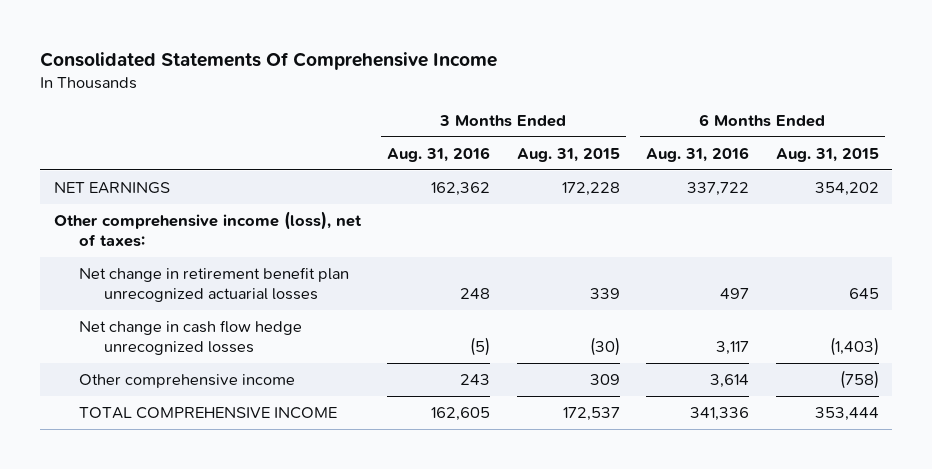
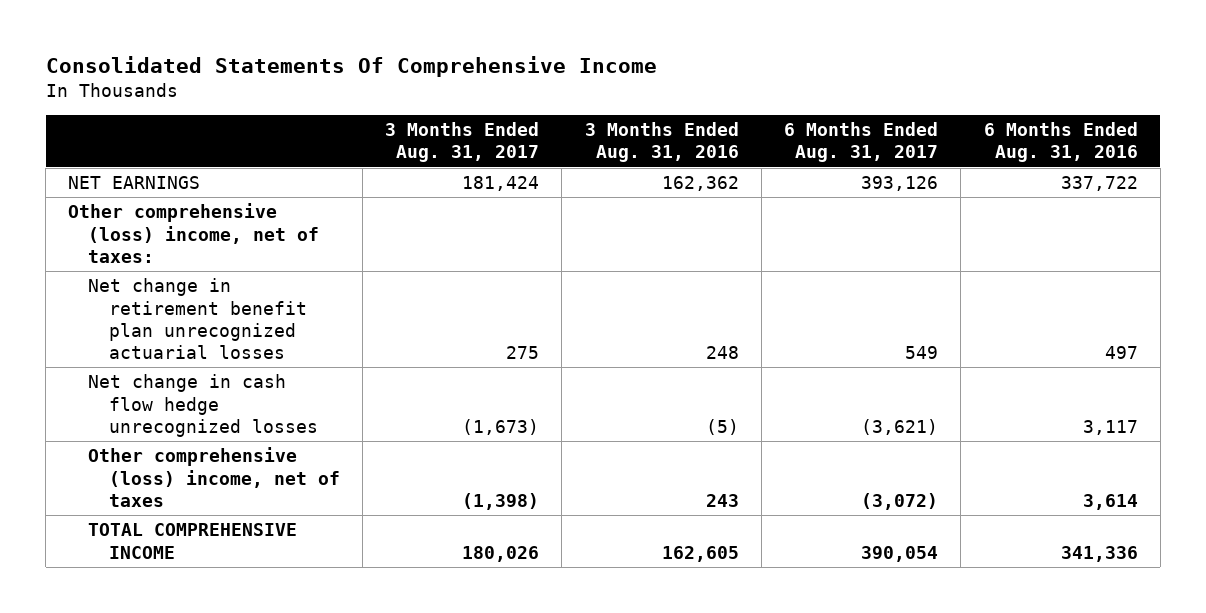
- | 3 Months Ended Aug. 31, 2016 | 3 Months Ended Aug. 31, 2015 | 6 Months Ended Aug. 31, 2016 | 6 Months Ended Aug. 31, 2015
+ | 3 Months Ended Aug. 31, 2017 | 3 Months Ended Aug. 31, 2016 | 6 Months Ended Aug. 31, 2017 | 6 Months Ended Aug. 31, 2016
- Other comprehensive income (loss), net of taxes:
+ Other comprehensive (loss) income, net of taxes:
- Other comprehensive income | 243 | 309 | 3,614 | (758)
+ Other comprehensive (loss) income, net of taxes | (1,398) | 243 | (3,072) | 3,614

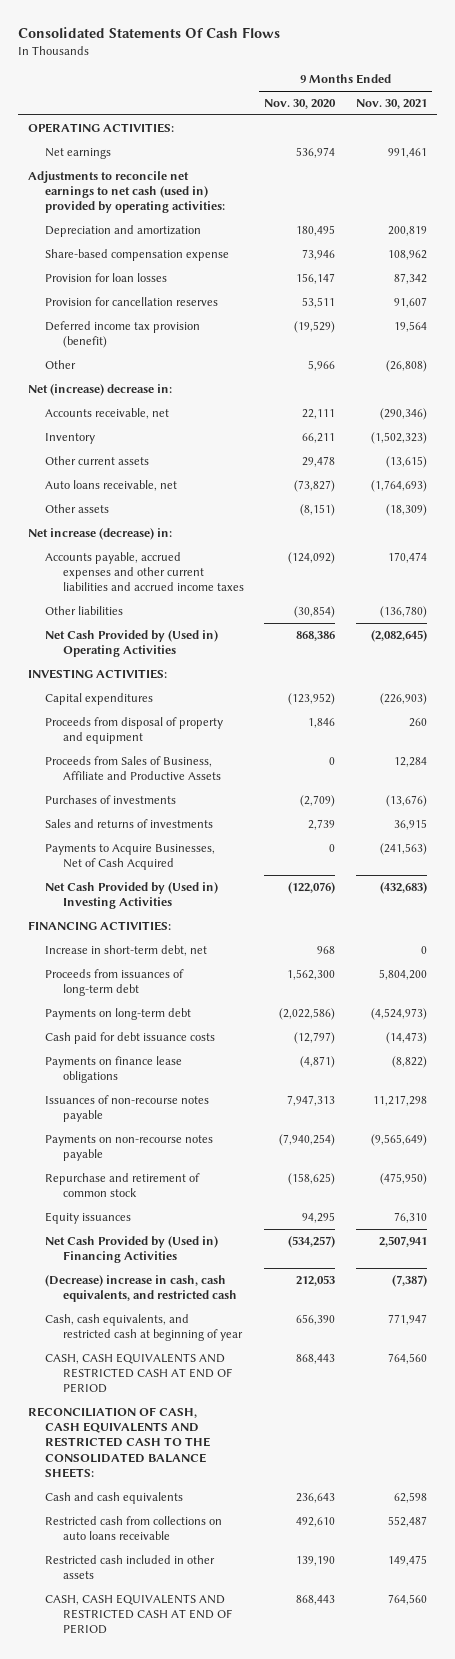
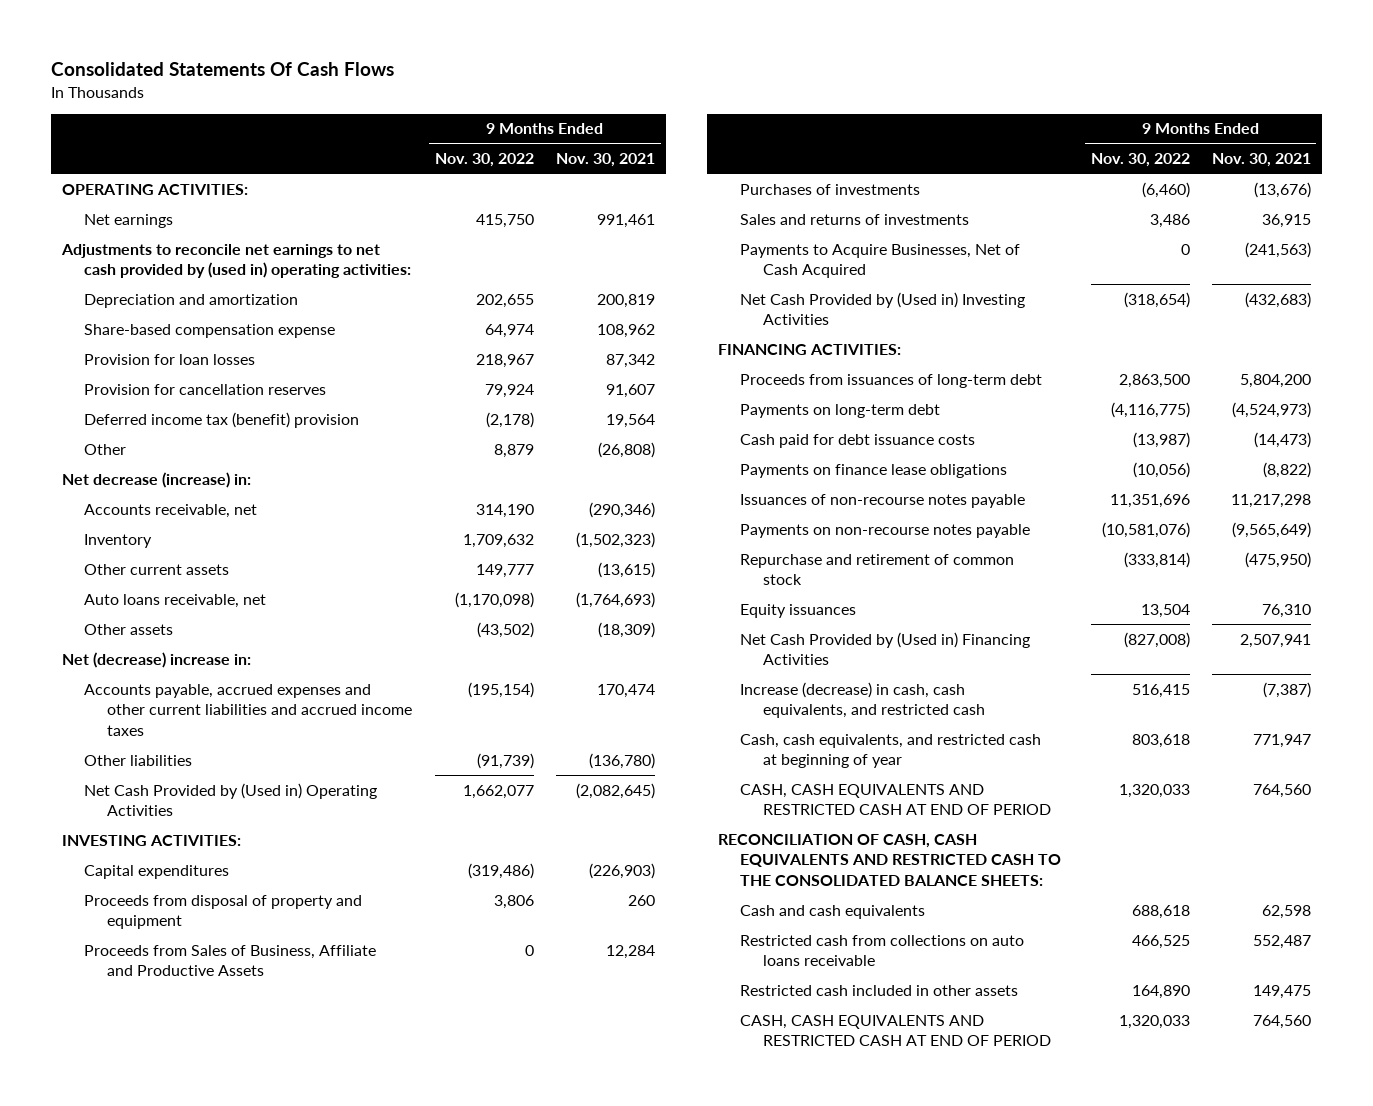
- | 9 Months Ended Nov. 30, 2020 | 9 Months Ended Nov. 30, 2021
+ | 9 Months Ended Nov. 30, 2022 | 9 Months Ended Nov. 30, 2021
- Adjustments to reconcile net earnings to net cash (used in) provided by operating activities:
+ Adjustments to reconcile net earnings to net cash provided by (used in) operating activities:
- Deferred income tax provision (benefit) | (19,529) | 19,564
+ Deferred income tax (benefit) provision | (2,178) | 19,564
- Net (increase) decrease in:
+ Net decrease (increase) in:
- Net increase (decrease) in:
+ Net (decrease) increase in:
- Increase in short-term debt, net | 968 | 0
- (Decrease) increase in cash, cash equivalents, and restricted cash | 212,053 | (7,387)
+ Increase (decrease) in cash, cash equivalents, and restricted cash | 516,415 | (7,387)

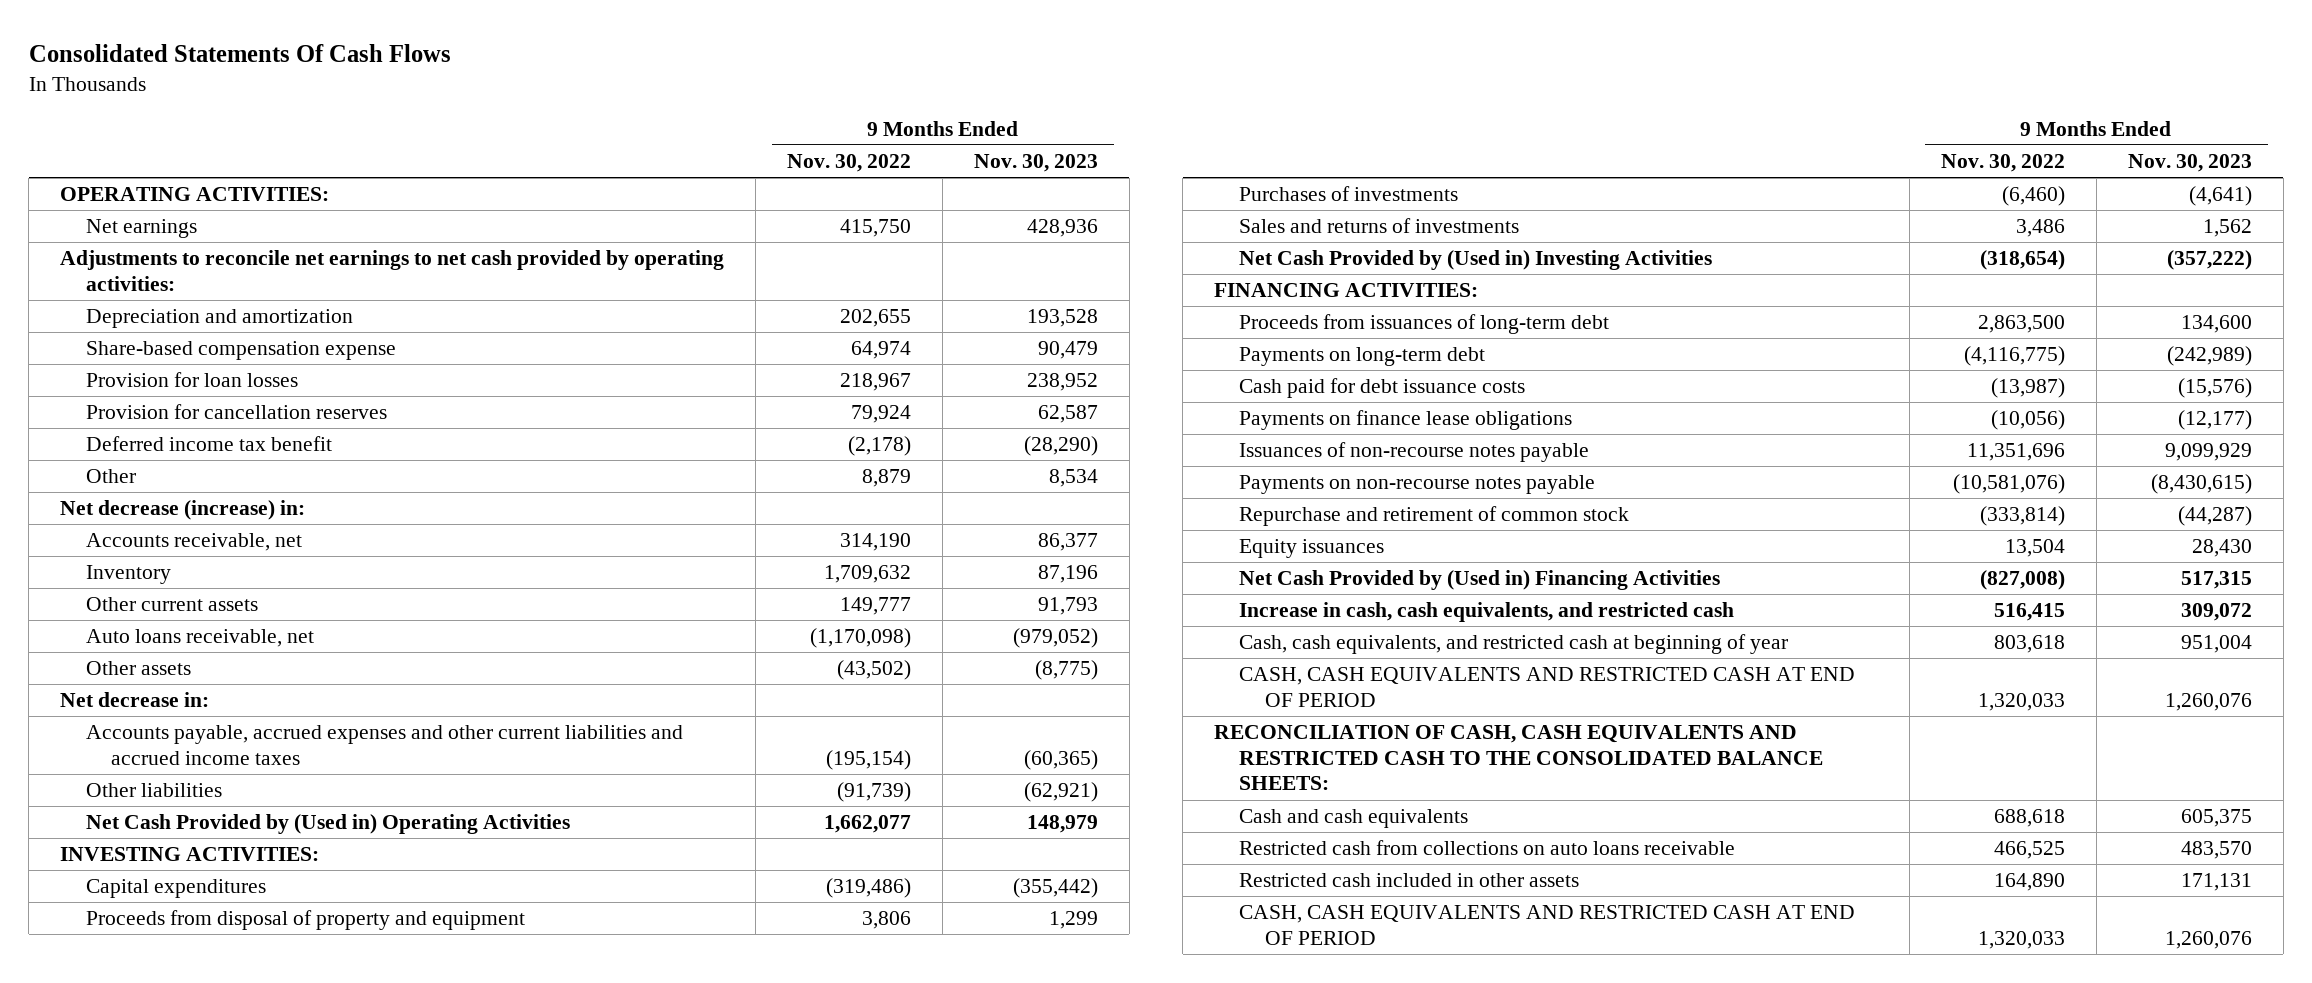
- | 9 Months Ended Nov. 30, 2022 | 9 Months Ended Nov. 30, 2021
+ | 9 Months Ended Nov. 30, 2022 | 9 Months Ended Nov. 30, 2023
- Adjustments to reconcile net earnings to net cash provided by (used in) operating activities:
+ Adjustments to reconcile net earnings to net cash provided by operating activities:
- Deferred income tax (benefit) provision | (2,178) | 19,564
+ Deferred income tax benefit | (2,178) | (28,290)
- Net (decrease) increase in:
+ Net decrease in:
- Proceeds from Sales of Business, Affiliate and Productive Assets | 0 | 12,284
- Payments to Acquire Businesses, Net of Cash Acquired | 0 | (241,563)
- Increase (decrease) in cash, cash equivalents, and restricted cash | 516,415 | (7,387)
+ Increase in cash, cash equivalents, and restricted cash | 516,415 | 309,072

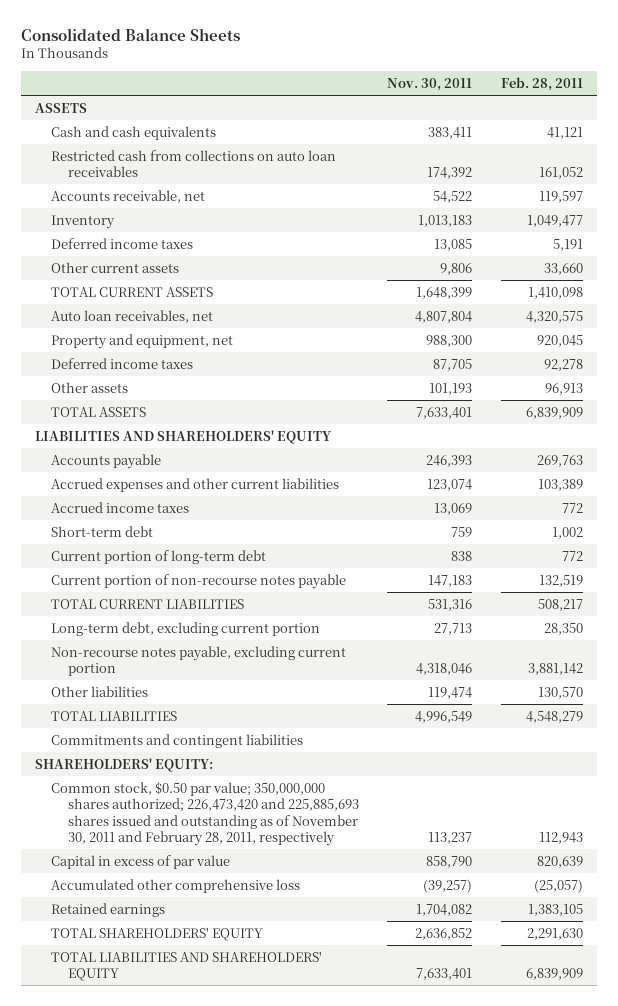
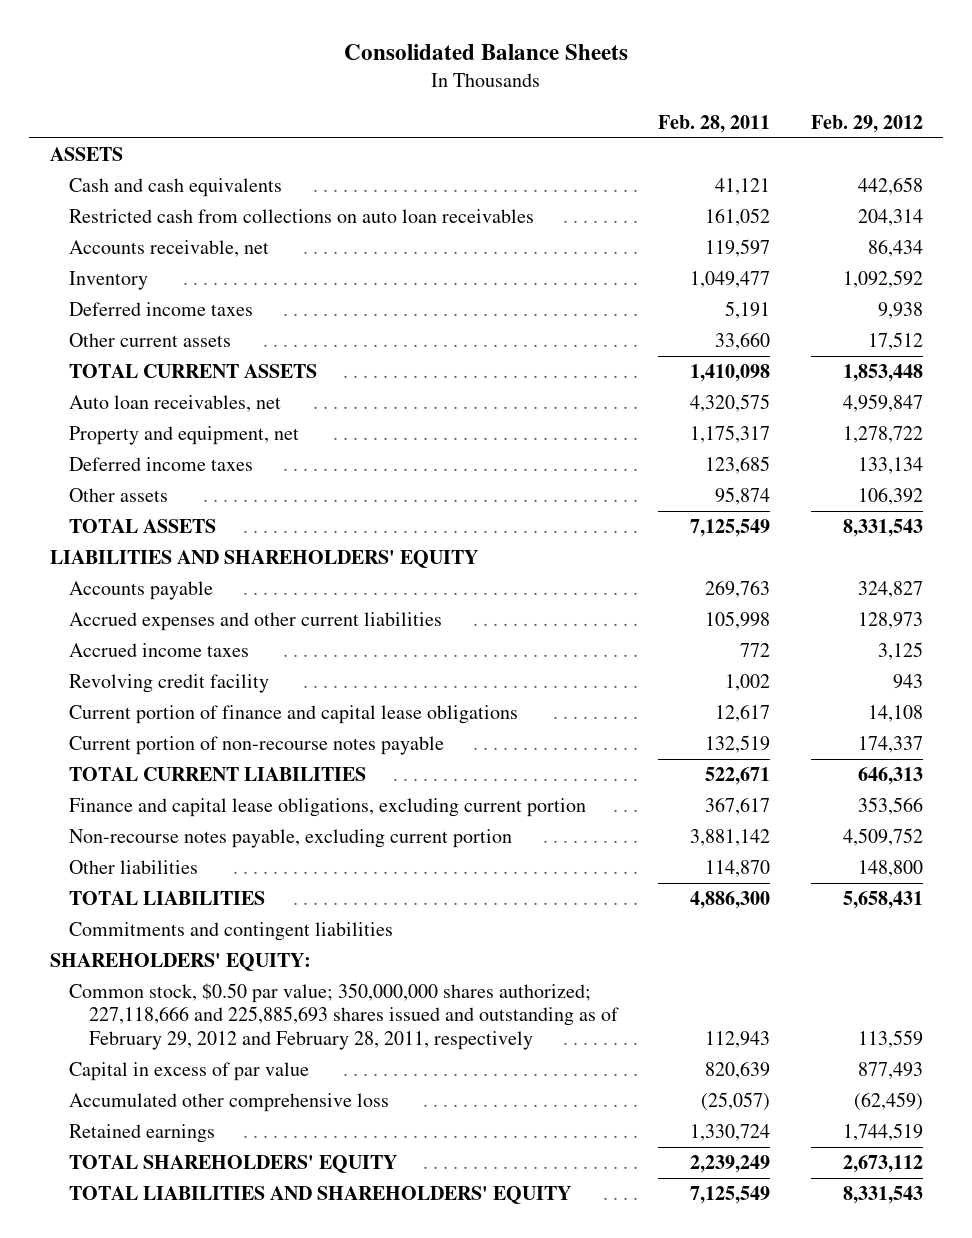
- | Nov. 30, 2011 | Feb. 28, 2011
+ | Feb. 28, 2011 | Feb. 29, 2012
- Property and equipment, net | 988,300 | 920,045
- Deferred income taxes | 87,705 | 92,278
- Other assets | 101,193 | 96,913
- TOTAL ASSETS | 7,633,401 | 6,839,909
+ Property and equipment, net | 1,175,317 | 1,278,722
+ Deferred income taxes | 123,685 | 133,134
+ Other assets | 95,874 | 106,392
+ TOTAL ASSETS | 7,125,549 | 8,331,543
- Accrued expenses and other current liabilities | 123,074 | 103,389
+ Accrued expenses and other current liabilities | 105,998 | 128,973
- Short-term debt | 759 | 1,002
- Current portion of long-term debt | 838 | 772
+ Revolving credit facility | 1,002 | 943
+ Current portion of finance and capital lease obligations | 12,617 | 14,108
- TOTAL CURRENT LIABILITIES | 531,316 | 508,217
- Long-term debt, excluding current portion | 27,713 | 28,350
+ TOTAL CURRENT LIABILITIES | 522,671 | 646,313
+ Finance and capital lease obligations, excluding current portion | 367,617 | 353,566
- Other liabilities | 119,474 | 130,570
- TOTAL LIABILITIES | 4,996,549 | 4,548,279
+ Other liabilities | 114,870 | 148,800
+ TOTAL LIABILITIES | 4,886,300 | 5,658,431
- Common stock, $0.50 par value; 350,000,000 shares authorized; 226,473,420 and 225,885,693 shares issued and outstanding as of November 30, 2011 and February 28, 2011, respectively | 113,237 | 112,943
+ Common stock, $0.50 par value; 350,000,000 shares authorized; 227,118,666 and 225,885,693 shares issued and outstanding as of February 29, 2012 and February 28, 2011, respectively | 112,943 | 113,559
- Retained earnings | 1,704,082 | 1,383,105
- TOTAL SHAREHOLDERS' EQUITY | 2,636,852 | 2,291,630
- TOTAL LIABILITIES AND SHAREHOLDERS' EQUITY | 7,633,401 | 6,839,909
+ Retained earnings | 1,330,724 | 1,744,519
+ TOTAL SHAREHOLDERS' EQUITY | 2,239,249 | 2,673,112
+ TOTAL LIABILITIES AND SHAREHOLDERS' EQUITY | 7,125,549 | 8,331,543

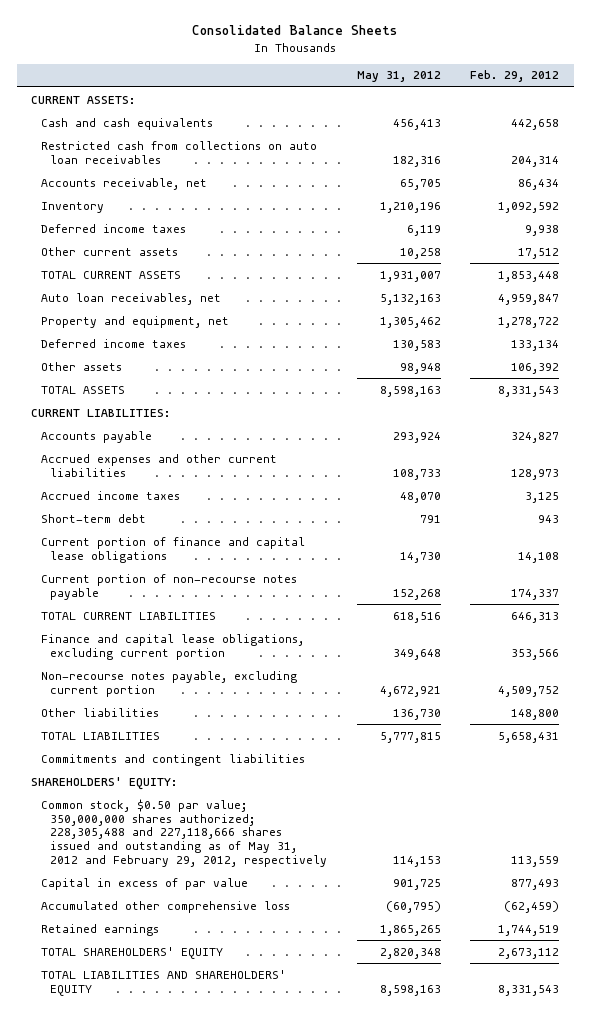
- | Feb. 28, 2011 | Feb. 29, 2012
+ | May 31, 2012 | Feb. 29, 2012
- ASSETS
+ CURRENT ASSETS:
- LIABILITIES AND SHAREHOLDERS' EQUITY
+ CURRENT LIABILITIES:
- Revolving credit facility | 1,002 | 943
+ Short-term debt | 791 | 943
- Common stock, $0.50 par value; 350,000,000 shares authorized; 227,118,666 and 225,885,693 shares issued and outstanding as of February 29, 2012 and February 28, 2011, respectively | 112,943 | 113,559
+ Common stock, $0.50 par value; 350,000,000 shares authorized; 228,305,488 and 227,118,666 shares issued and outstanding as of May 31, 2012 and February 29, 2012, respectively | 114,153 | 113,559

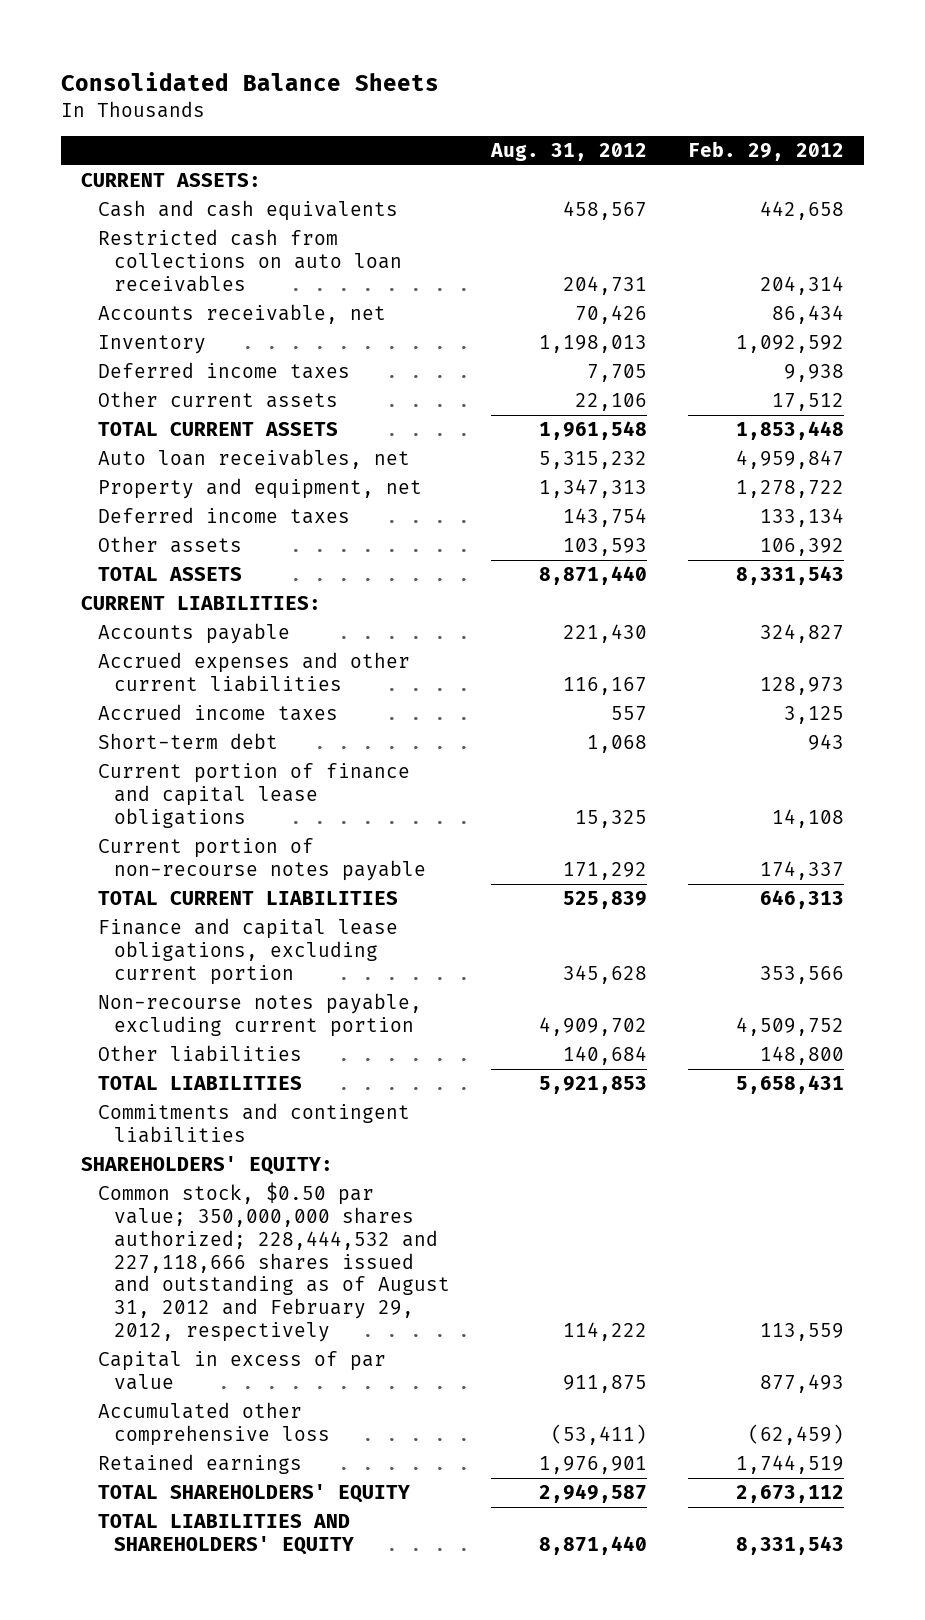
- | May 31, 2012 | Feb. 29, 2012
+ | Aug. 31, 2012 | Feb. 29, 2012
- Common stock, $0.50 par value; 350,000,000 shares authorized; 228,305,488 and 227,118,666 shares issued and outstanding as of May 31, 2012 and February 29, 2012, respectively | 114,153 | 113,559
+ Common stock, $0.50 par value; 350,000,000 shares authorized; 228,444,532 and 227,118,666 shares issued and outstanding as of August 31, 2012 and February 29, 2012, respectively | 114,222 | 113,559

